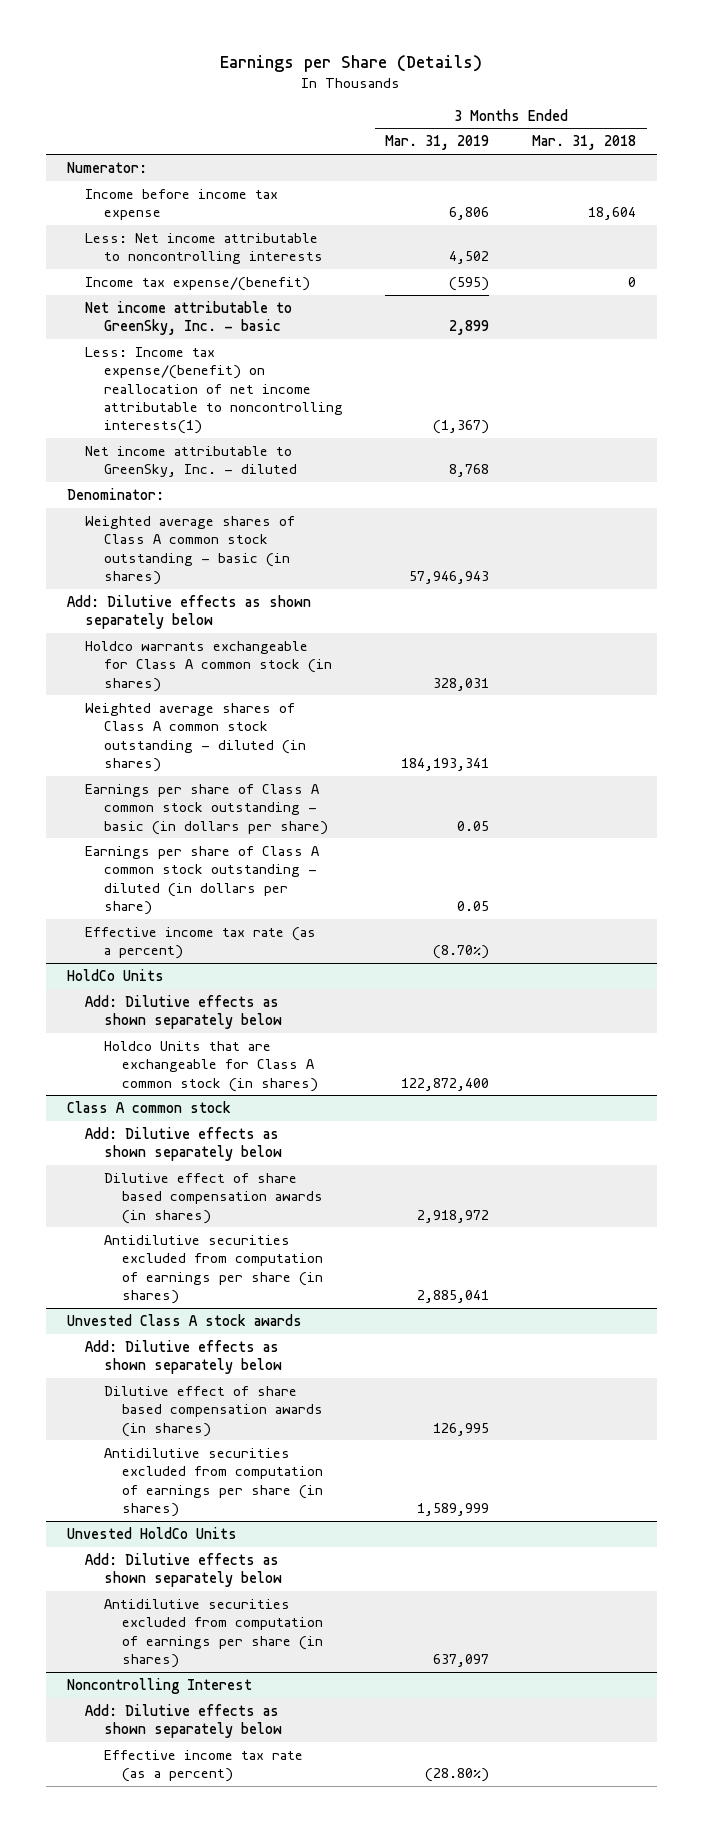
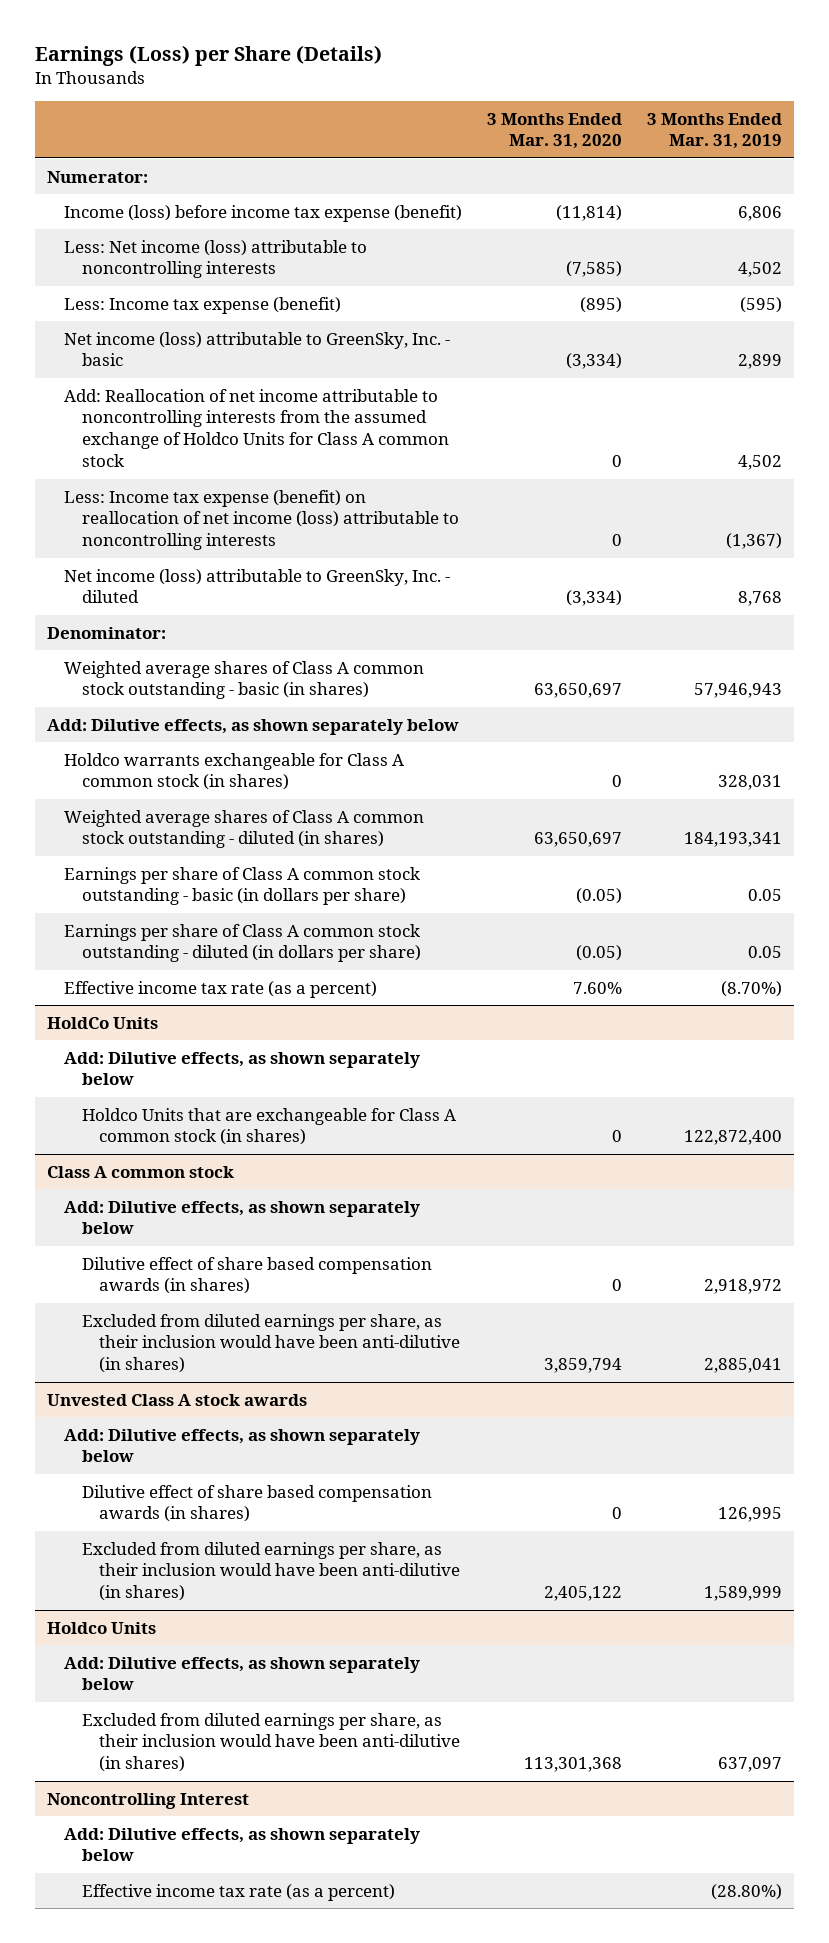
- Earnings per Share (Details)
+ Earnings (Loss) per Share (Details)
- | 3 Months Ended Mar. 31, 2019 | 3 Months Ended Mar. 31, 2018
+ | 3 Months Ended Mar. 31, 2020 | 3 Months Ended Mar. 31, 2019
- Income before income tax expense | 6,806 | 18,604
- Less: Net income attributable to noncontrolling interests | 4,502 |
- Income tax expense/(benefit) | (595) | 0
- Net income attributable to GreenSky, Inc. - basic | 2,899 |
- Less: Income tax expense/(benefit) on reallocation of net income attributable to noncontrolling interests(1) | (1,367) |
- Net income attributable to GreenSky, Inc. - diluted | 8,768 |
+ Income (loss) before income tax expense (benefit) | (11,814) | 6,806
+ Less: Net income (loss) attributable to noncontrolling interests | (7,585) | 4,502
+ Less: Income tax expense (benefit) | (895) | (595)
+ Net income (loss) attributable to GreenSky, Inc. - basic | (3,334) | 2,899
+ Add: Reallocation of net income attributable to noncontrolling interests from the assumed exchange of Holdco Units for Class A common stock | 0 | 4,502
+ Less: Income tax expense (benefit) on reallocation of net income (loss) attributable to noncontrolling interests | 0 | (1,367)
+ Net income (loss) attributable to GreenSky, Inc. - diluted | (3,334) | 8,768
- Add: Dilutive effects as shown separately below
+ Add: Dilutive effects, as shown separately below
@ HoldCo Units
- Add: Dilutive effects as shown separately below
+ Add: Dilutive effects, as shown separately below
@ Class A common stock
- Add: Dilutive effects as shown separately below
+ Add: Dilutive effects, as shown separately below
- Antidilutive securities excluded from computation of earnings per share (in shares) | 2,885,041 |
+ Excluded from diluted earnings per share, as their inclusion would have been anti-dilutive (in shares) | 3,859,794 | 2,885,041
@ Unvested Class A stock awards
- Add: Dilutive effects as shown separately below
+ Add: Dilutive effects, as shown separately below
- Antidilutive securities excluded from computation of earnings per share (in shares) | 1,589,999 |
- Unvested HoldCo Units
- Add: Dilutive effects as shown separately below
- Antidilutive securities excluded from computation of earnings per share (in shares) | 637,097 |
@ Unvested Class A stock awards
+ Excluded from diluted earnings per share, as their inclusion would have been anti-dilutive (in shares) | 2,405,122 | 1,589,999
+ Holdco Units
+ Add: Dilutive effects, as shown separately below
+ Excluded from diluted earnings per share, as their inclusion would have been anti-dilutive (in shares) | 113,301,368 | 637,097
@ Noncontrolling Interest
- Add: Dilutive effects as shown separately below
+ Add: Dilutive effects, as shown separately below

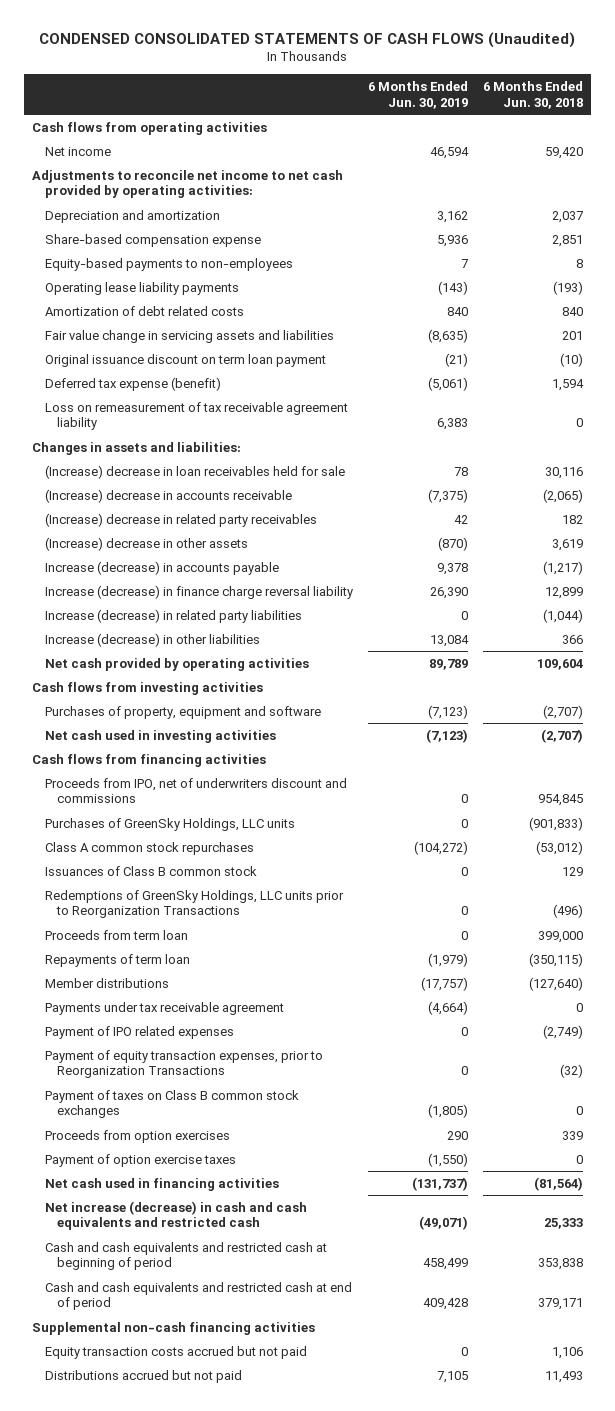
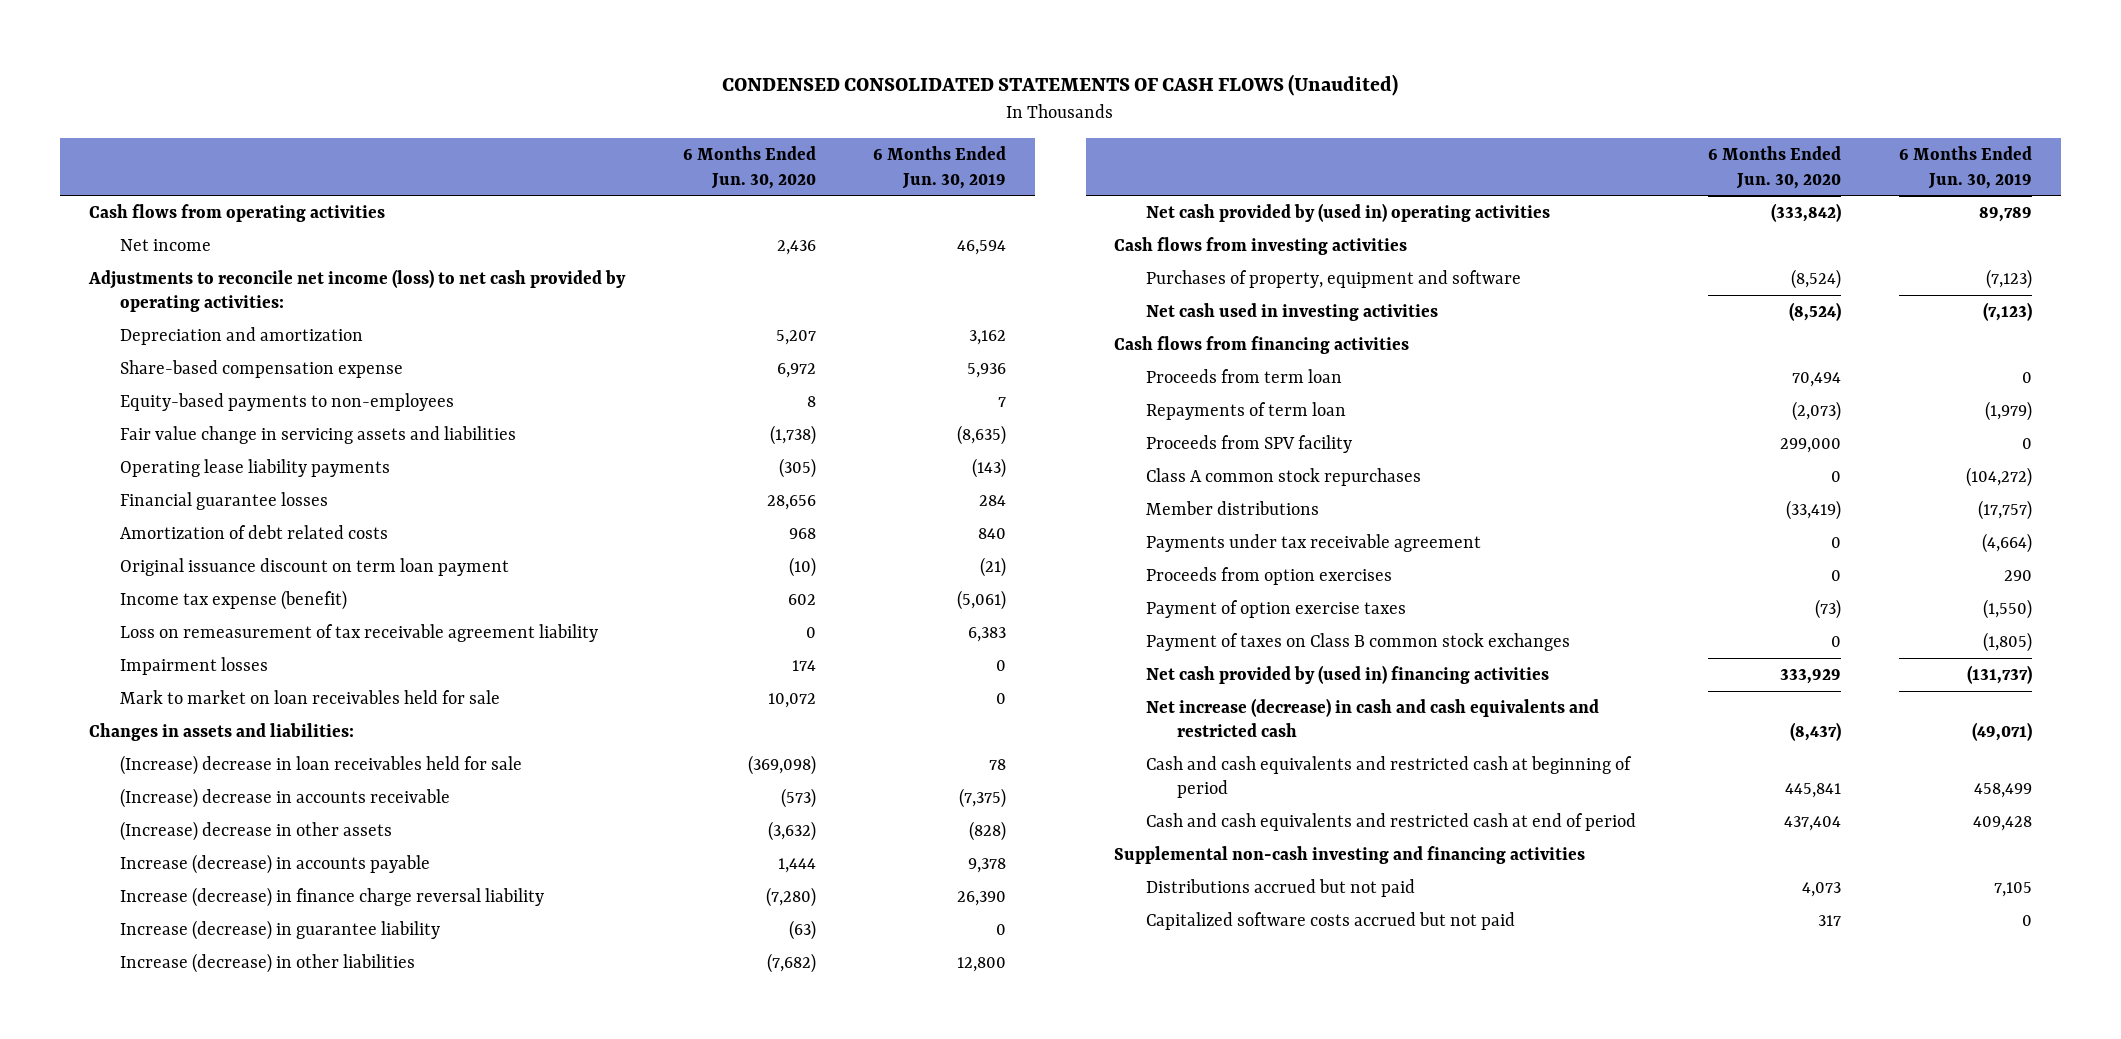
- | 6 Months Ended Jun. 30, 2019 | 6 Months Ended Jun. 30, 2018
+ | 6 Months Ended Jun. 30, 2020 | 6 Months Ended Jun. 30, 2019
- Adjustments to reconcile net income to net cash provided by operating activities:
+ Adjustments to reconcile net income (loss) to net cash provided by operating activities:
moved up: Fair value change in servicing assets and liabilities | (1,738) | (8,635)
+ Financial guarantee losses | 28,656 | 284
- Deferred tax expense (benefit) | (5,061) | 1,594
+ Income tax expense (benefit) | 602 | (5,061)
+ Impairment losses | 174 | 0
+ Mark to market on loan receivables held for sale | 10,072 | 0
- (Increase) decrease in related party receivables | 42 | 182
- (Increase) decrease in other assets | (870) | 3,619
+ (Increase) decrease in other assets | (3,632) | (828)
- Increase (decrease) in related party liabilities | 0 | (1,044)
- Increase (decrease) in other liabilities | 13,084 | 366
- Net cash provided by operating activities | 89,789 | 109,604
+ Increase (decrease) in guarantee liability | (63) | 0
+ Increase (decrease) in other liabilities | (7,682) | 12,800
+ Net cash provided by (used in) operating activities | (333,842) | 89,789
- Proceeds from IPO, net of underwriters discount and commissions | 0 | 954,845
- Purchases of GreenSky Holdings, LLC units | 0 | (901,833)
- Issuances of Class B common stock | 0 | 129
- Redemptions of GreenSky Holdings, LLC units prior to Reorganization Transactions | 0 | (496)
+ Proceeds from SPV facility | 299,000 | 0
moved down: Class A common stock repurchases | 0 | (104,272)
- Payment of IPO related expenses | 0 | (2,749)
- Payment of equity transaction expenses, prior to Reorganization Transactions | 0 | (32)
- Net cash used in financing activities | (131,737) | (81,564)
moved down: Payment of taxes on Class B common stock exchanges | 0 | (1,805)
+ Net cash provided by (used in) financing activities | 333,929 | (131,737)
- Supplemental non-cash financing activities
- Equity transaction costs accrued but not paid | 0 | 1,106
+ Supplemental non-cash investing and financing activities
+ Capitalized software costs accrued but not paid | 317 | 0

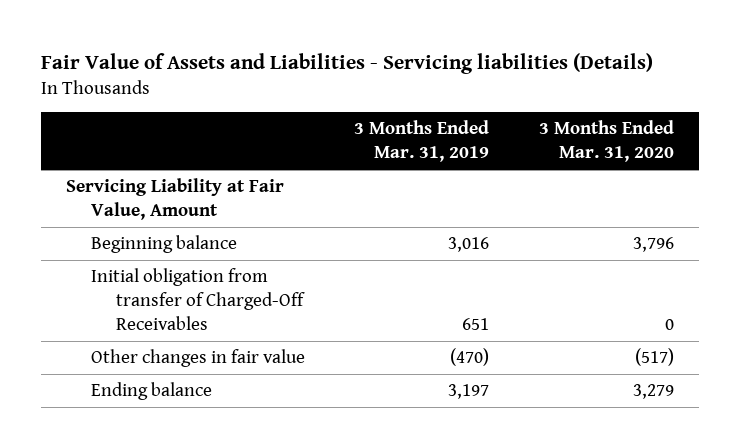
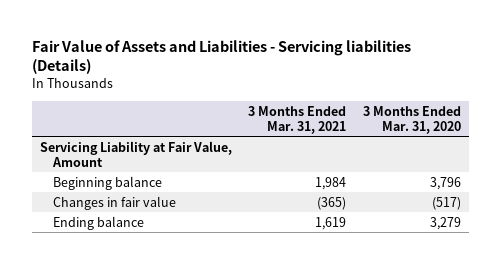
- | 3 Months Ended Mar. 31, 2019 | 3 Months Ended Mar. 31, 2020
+ | 3 Months Ended Mar. 31, 2021 | 3 Months Ended Mar. 31, 2020
- Initial obligation from transfer of Charged-Off Receivables | 651 | 0
- Other changes in fair value | (470) | (517)
+ Changes in fair value | (365) | (517)

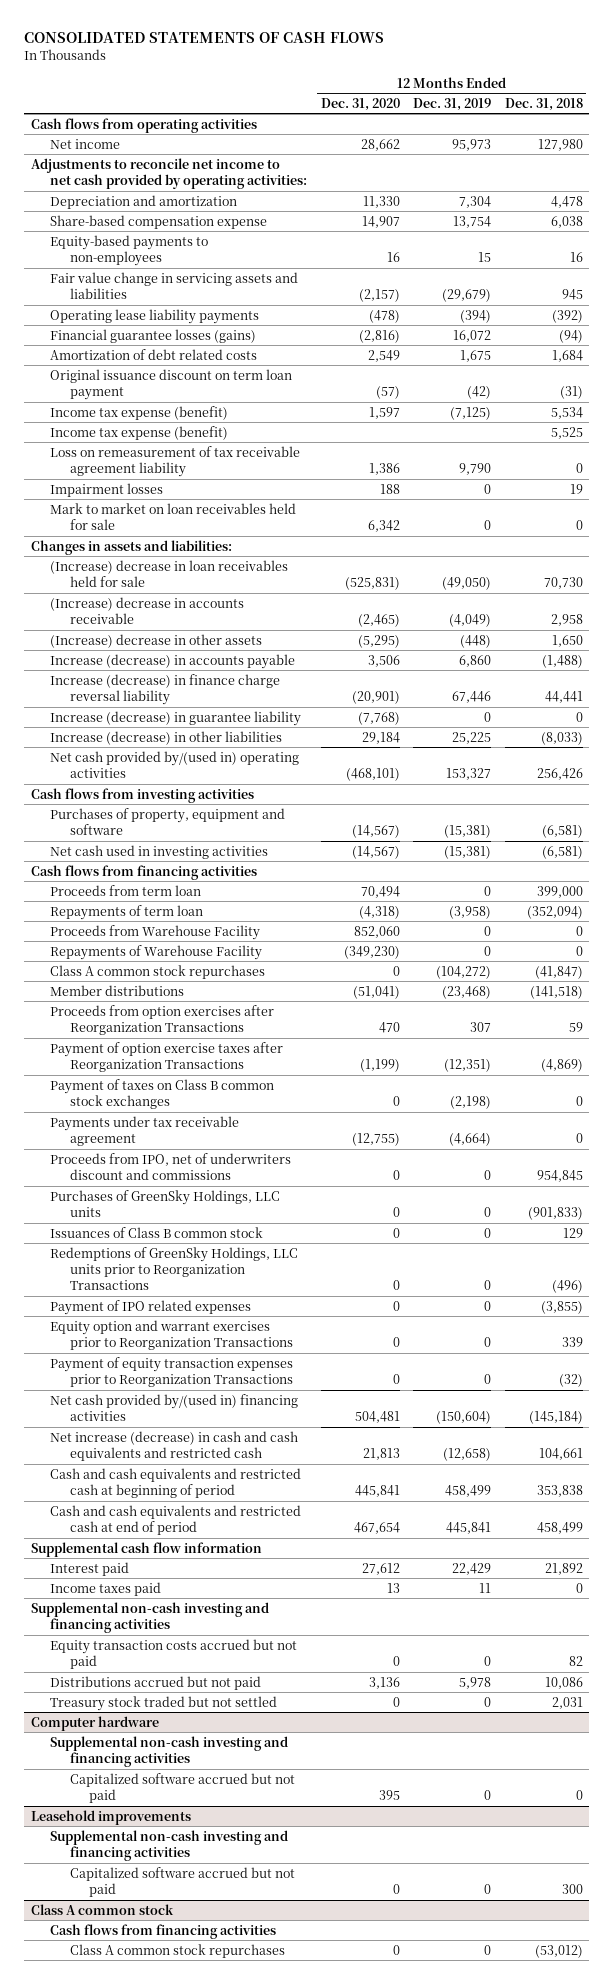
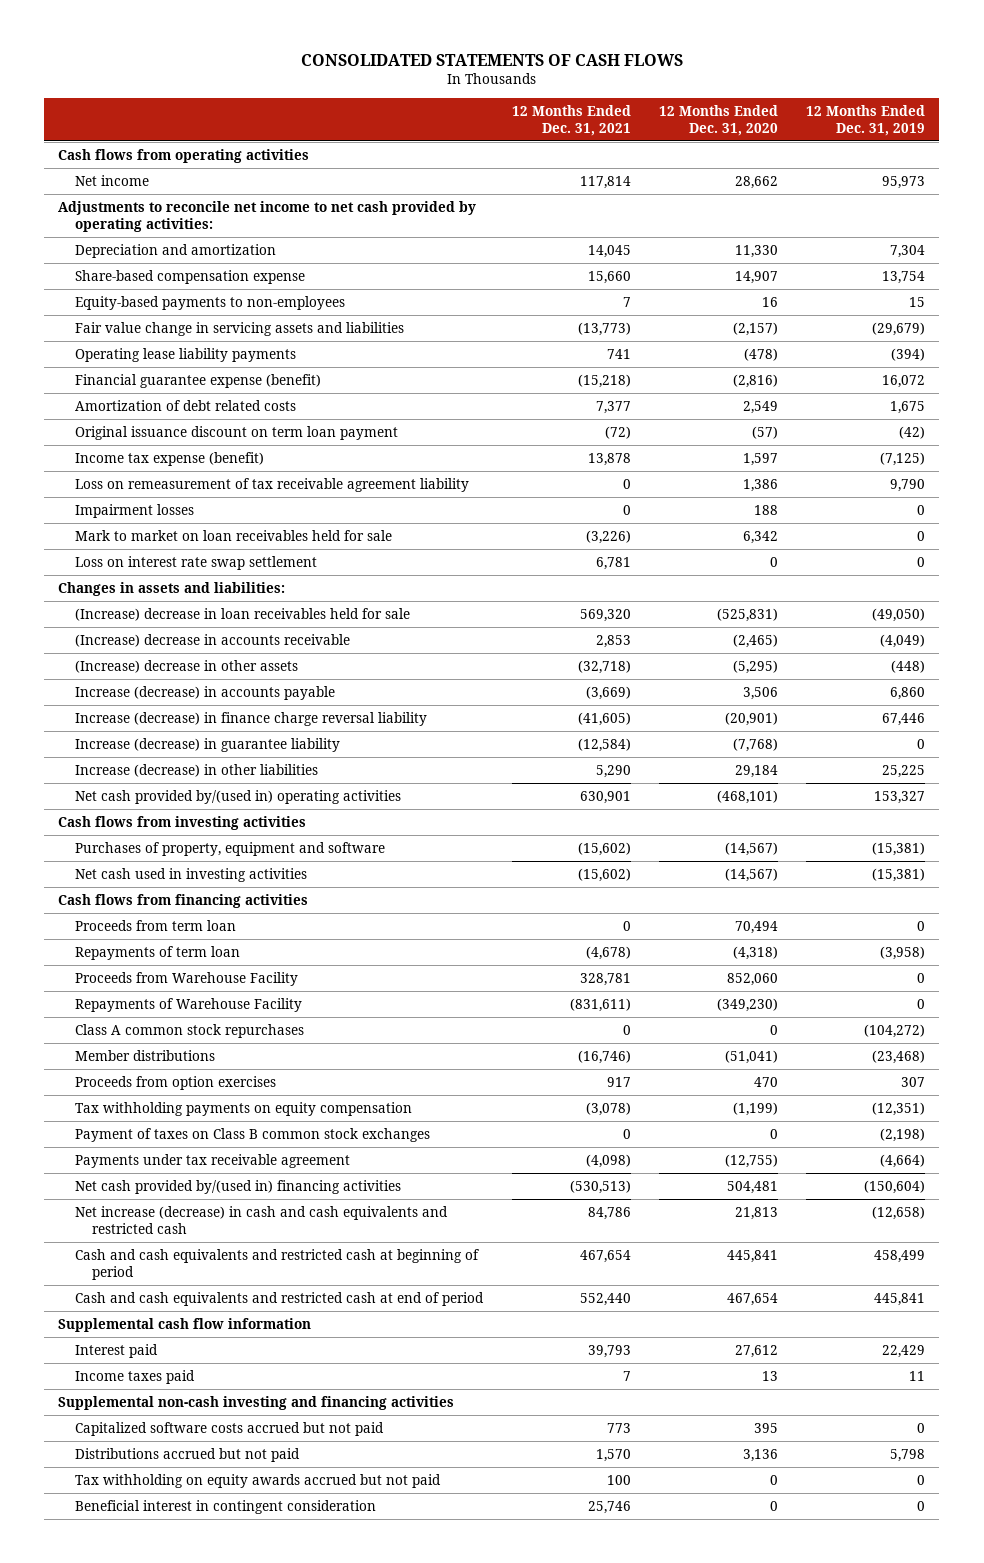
- | 12 Months Ended Dec. 31, 2020 | 12 Months Ended Dec. 31, 2019 | 12 Months Ended Dec. 31, 2018
+ | 12 Months Ended Dec. 31, 2021 | 12 Months Ended Dec. 31, 2020 | 12 Months Ended Dec. 31, 2019
- Financial guarantee losses (gains) | (2,816) | 16,072 | (94)
+ Financial guarantee expense (benefit) | (15,218) | (2,816) | 16,072
- Income tax expense (benefit) | | | 5,525
+ Loss on interest rate swap settlement | 6,781 | 0 | 0
- Proceeds from option exercises after Reorganization Transactions | 470 | 307 | 59
- Payment of option exercise taxes after Reorganization Transactions | (1,199) | (12,351) | (4,869)
+ Proceeds from option exercises | 917 | 470 | 307
+ Tax withholding payments on equity compensation | (3,078) | (1,199) | (12,351)
- Proceeds from IPO, net of underwriters discount and commissions | 0 | 0 | 954,845
- Purchases of GreenSky Holdings, LLC units | 0 | 0 | (901,833)
- Issuances of Class B common stock | 0 | 0 | 129
- Redemptions of GreenSky Holdings, LLC units prior to Reorganization Transactions | 0 | 0 | (496)
- Payment of IPO related expenses | 0 | 0 | (3,855)
- Equity option and warrant exercises prior to Reorganization Transactions | 0 | 0 | 339
- Payment of equity transaction expenses prior to Reorganization Transactions | 0 | 0 | (32)
- Equity transaction costs accrued but not paid | 0 | 0 | 82
- Distributions accrued but not paid | 3,136 | 5,978 | 10,086
- Treasury stock traded but not settled | 0 | 0 | 2,031
- Computer hardware
- Supplemental non-cash investing and financing activities
- Capitalized software accrued but not paid | 395 | 0 | 0
- Leasehold improvements
- Supplemental non-cash investing and financing activities
- Capitalized software accrued but not paid | 0 | 0 | 300
- Class A common stock
- Cash flows from financing activities
- Class A common stock repurchases | 0 | 0 | (53,012)
+ Capitalized software costs accrued but not paid | 773 | 395 | 0
+ Distributions accrued but not paid | 1,570 | 3,136 | 5,798
+ Tax withholding on equity awards accrued but not paid | 100 | 0 | 0
+ Beneficial interest in contingent consideration | 25,746 | 0 | 0

